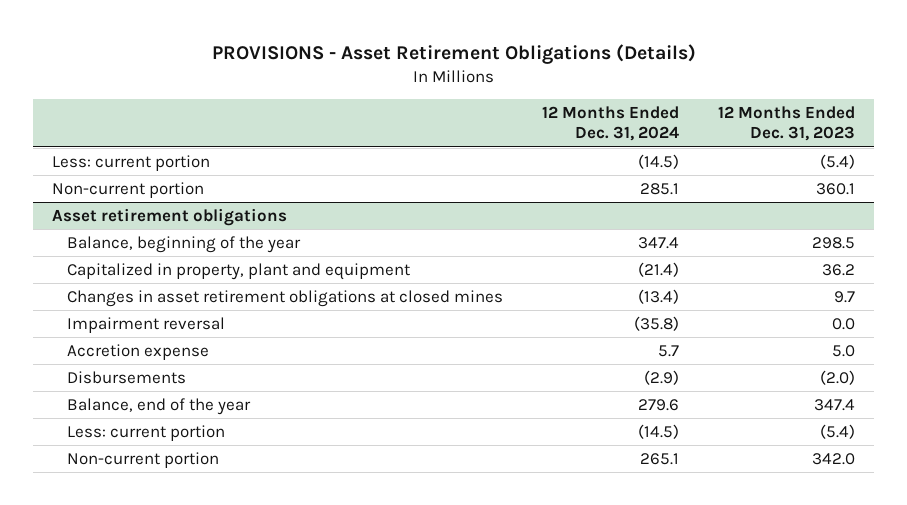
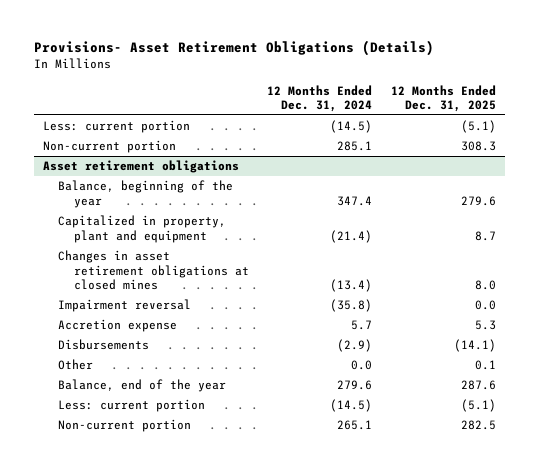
- PROVISIONS - Asset Retirement Obligations (Details)
+ Provisions- Asset Retirement Obligations (Details)
- | 12 Months Ended Dec. 31, 2024 | 12 Months Ended Dec. 31, 2023
+ | 12 Months Ended Dec. 31, 2024 | 12 Months Ended Dec. 31, 2025
@ Asset retirement obligations
+ Other | 0.0 | 0.1

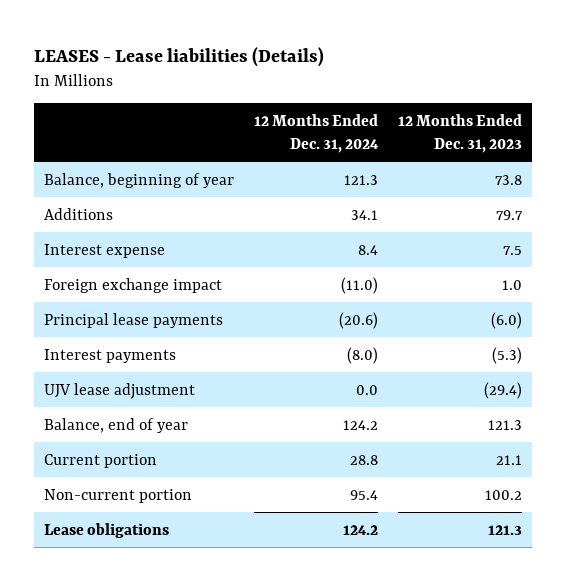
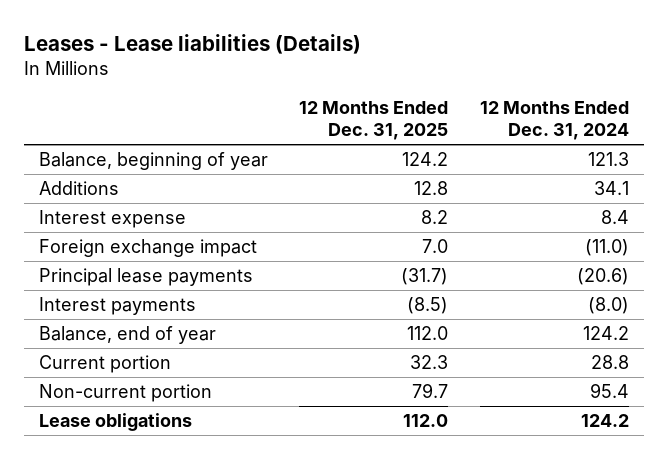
- LEASES - Lease liabilities (Details)
+ Leases - Lease liabilities (Details)
- | 12 Months Ended Dec. 31, 2024 | 12 Months Ended Dec. 31, 2023
+ | 12 Months Ended Dec. 31, 2025 | 12 Months Ended Dec. 31, 2024
- UJV lease adjustment | 0.0 | (29.4)

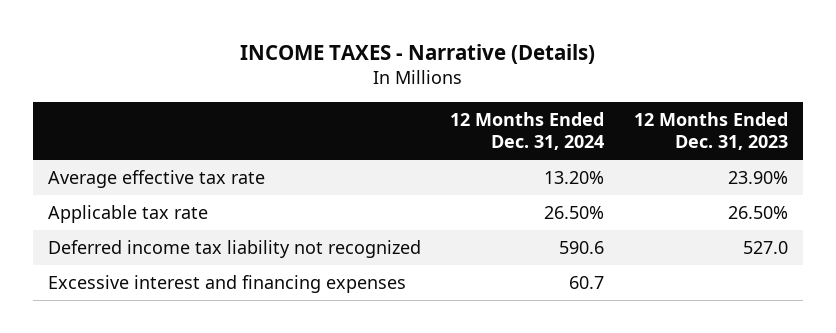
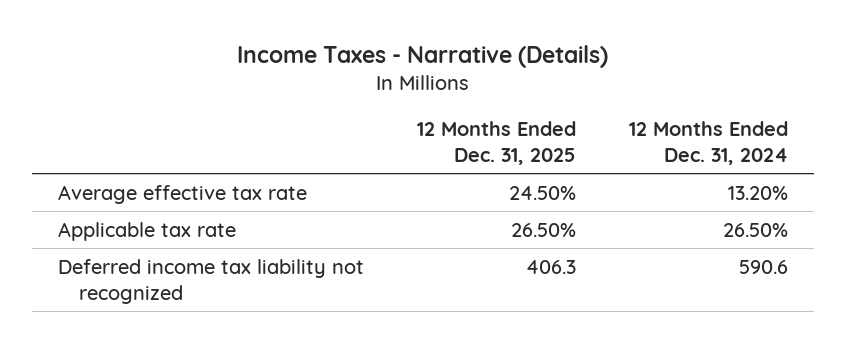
- INCOME TAXES - Narrative (Details)
+ Income Taxes - Narrative (Details)
- | 12 Months Ended Dec. 31, 2024 | 12 Months Ended Dec. 31, 2023
+ | 12 Months Ended Dec. 31, 2025 | 12 Months Ended Dec. 31, 2024
- Excessive interest and financing expenses | 60.7 |

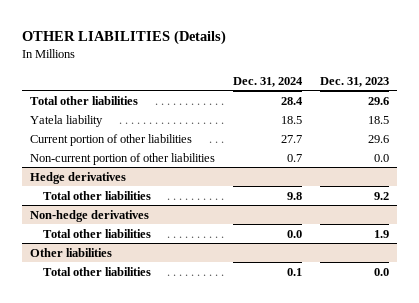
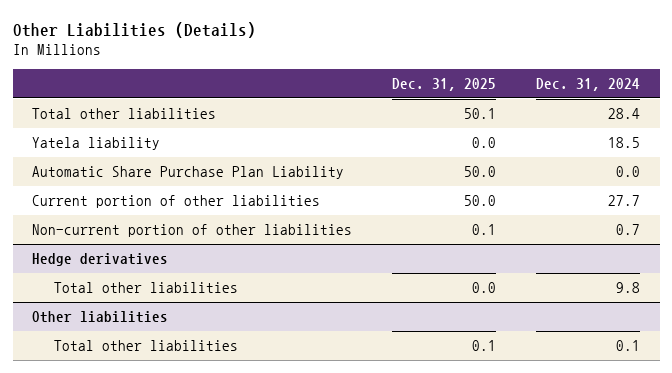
- OTHER LIABILITIES (Details)
+ Other Liabilities (Details)
- | Dec. 31, 2024 | Dec. 31, 2023
+ | Dec. 31, 2025 | Dec. 31, 2024
+ Automatic Share Purchase Plan Liability | 50.0 | 0.0
- Non-hedge derivatives
- Total other liabilities | 0.0 | 1.9

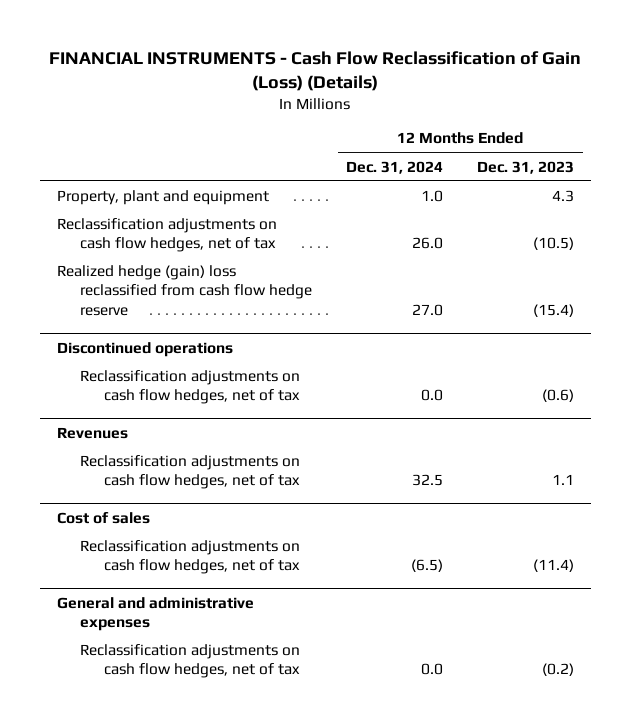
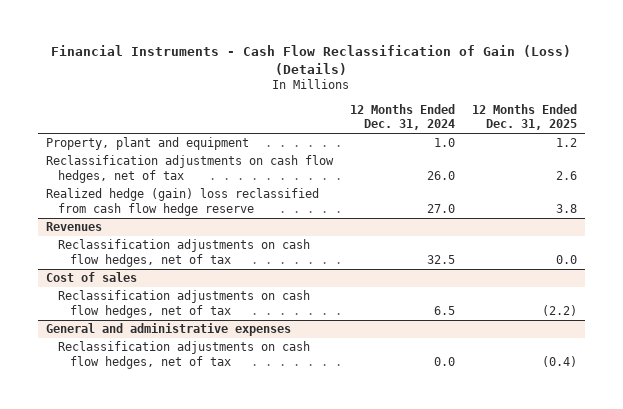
- FINANCIAL INSTRUMENTS - Cash Flow Reclassification of Gain (Loss) (Details)
+ Financial Instruments - Cash Flow Reclassification of Gain (Loss) (Details)
- | 12 Months Ended Dec. 31, 2024 | 12 Months Ended Dec. 31, 2023
+ | 12 Months Ended Dec. 31, 2024 | 12 Months Ended Dec. 31, 2025
- Discontinued operations
- Reclassification adjustments on cash flow hedges, net of tax | 0.0 | (0.6)
@ Cost of sales
- Reclassification adjustments on cash flow hedges, net of tax | (6.5) | (11.4)
+ Reclassification adjustments on cash flow hedges, net of tax | 6.5 | (2.2)

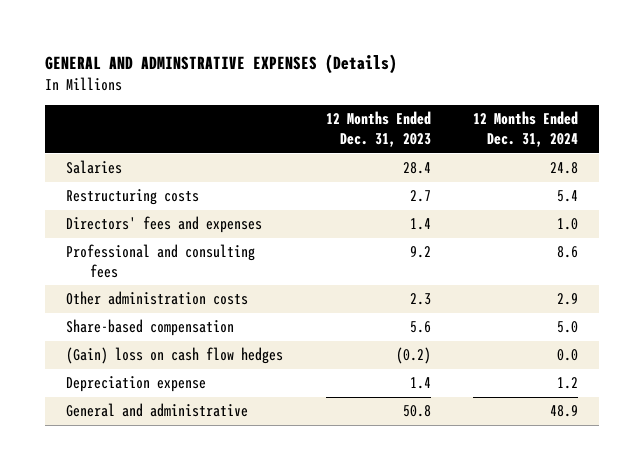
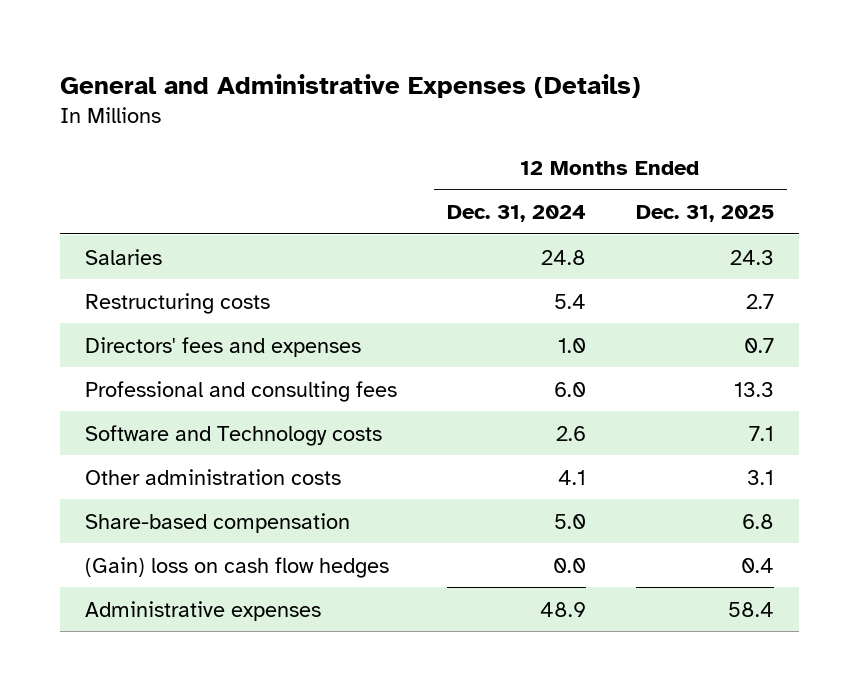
- GENERAL AND ADMINSTRATIVE EXPENSES (Details)
+ General and Administrative Expenses (Details)
- | 12 Months Ended Dec. 31, 2023 | 12 Months Ended Dec. 31, 2024
+ | 12 Months Ended Dec. 31, 2024 | 12 Months Ended Dec. 31, 2025
- Professional and consulting fees | 9.2 | 8.6
- Other administration costs | 2.3 | 2.9
+ Professional and consulting fees | 6.0 | 13.3
+ Software and Technology costs | 2.6 | 7.1
+ Other administration costs | 4.1 | 3.1
- Depreciation expense | 1.4 | 1.2
- General and administrative | 50.8 | 48.9
+ Administrative expenses | 48.9 | 58.4

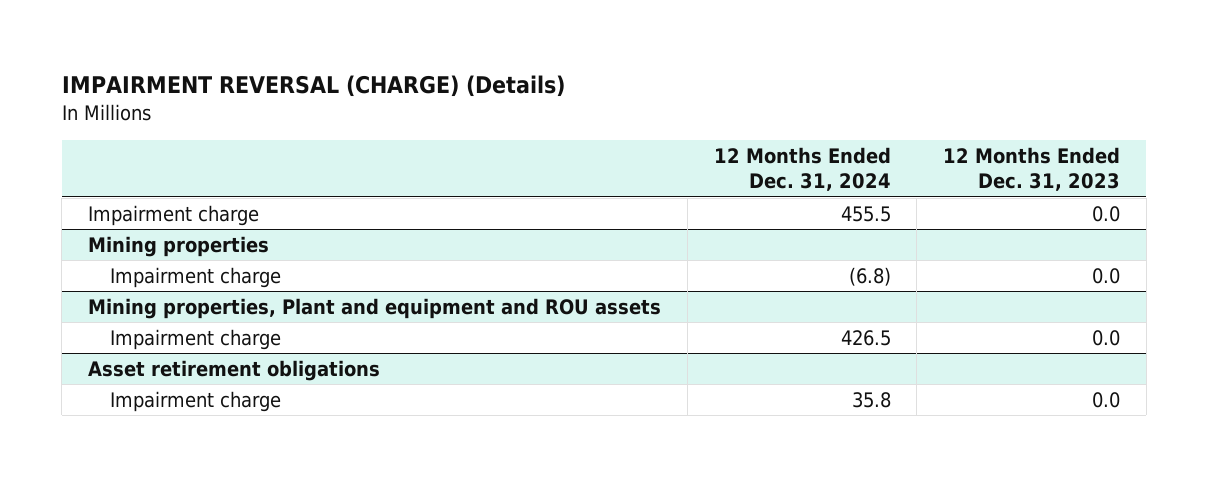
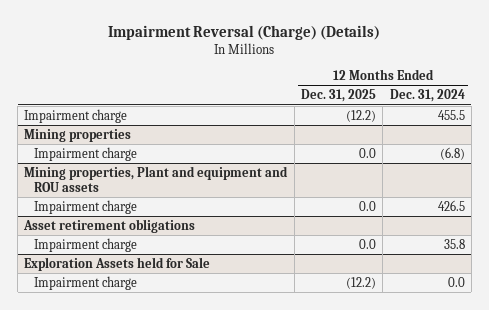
- IMPAIRMENT REVERSAL (CHARGE) (Details)
+ Impairment Reversal (Charge) (Details)
- | 12 Months Ended Dec. 31, 2024 | 12 Months Ended Dec. 31, 2023
+ | 12 Months Ended Dec. 31, 2025 | 12 Months Ended Dec. 31, 2024
+ Exploration Assets held for Sale
+ Impairment charge | (12.2) | 0.0

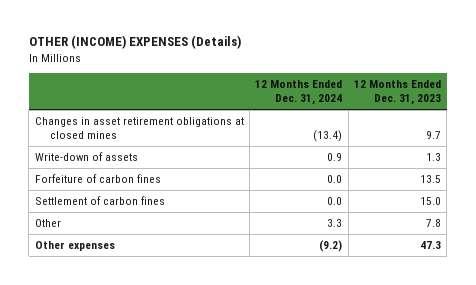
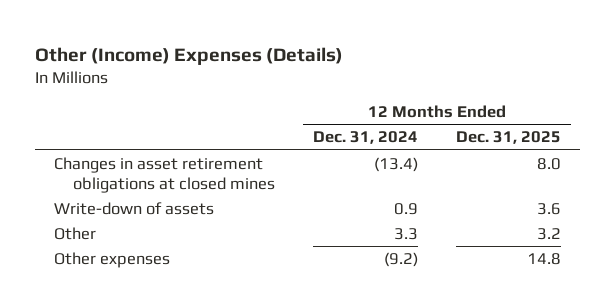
- OTHER (INCOME) EXPENSES (Details)
+ Other (Income) Expenses (Details)
- | 12 Months Ended Dec. 31, 2024 | 12 Months Ended Dec. 31, 2023
+ | 12 Months Ended Dec. 31, 2024 | 12 Months Ended Dec. 31, 2025
- Forfeiture of carbon fines | 0.0 | 13.5
- Settlement of carbon fines | 0.0 | 15.0

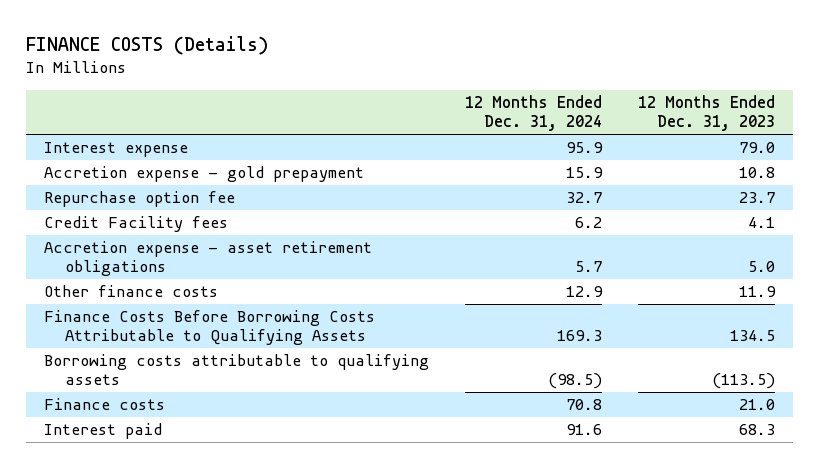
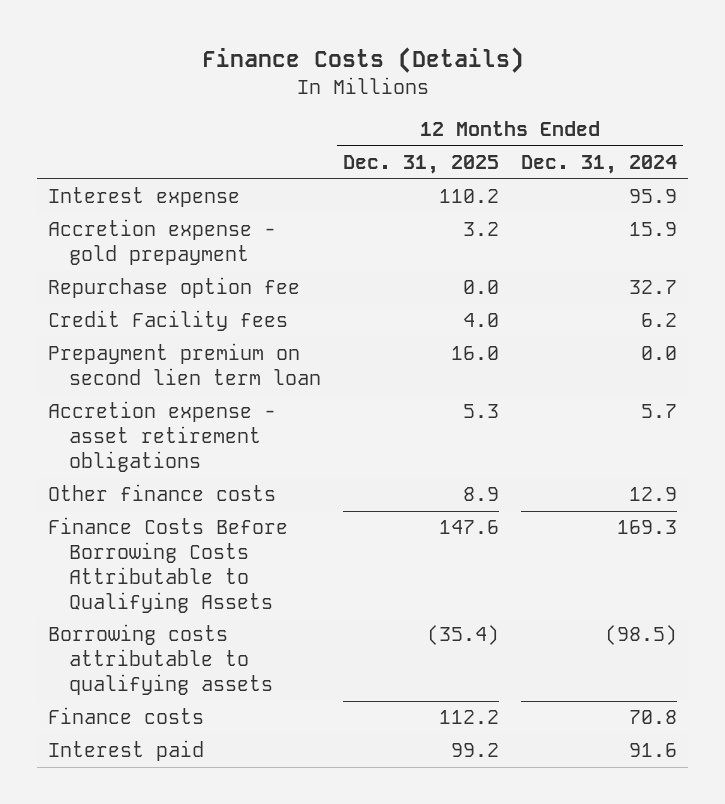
- FINANCE COSTS (Details)
+ Finance Costs (Details)
- | 12 Months Ended Dec. 31, 2024 | 12 Months Ended Dec. 31, 2023
+ | 12 Months Ended Dec. 31, 2025 | 12 Months Ended Dec. 31, 2024
+ Prepayment premium on second lien term loan | 16.0 | 0.0

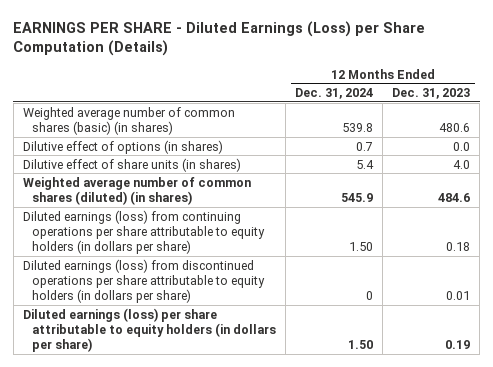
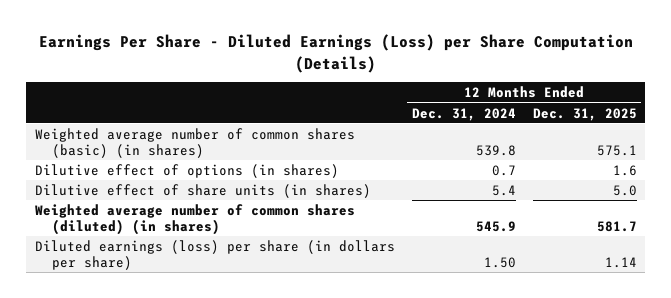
- EARNINGS PER SHARE - Diluted Earnings (Loss) per Share Computation (Details)
+ Earnings Per Share - Diluted Earnings (Loss) per Share Computation (Details)
- | 12 Months Ended Dec. 31, 2024 | 12 Months Ended Dec. 31, 2023
+ | 12 Months Ended Dec. 31, 2024 | 12 Months Ended Dec. 31, 2025
- Diluted earnings (loss) from continuing operations per share attributable to equity holders (in dollars per share) | 1.50 | 0.18
- Diluted earnings (loss) from discontinued operations per share attributable to equity holders (in dollars per share) | 0 | 0.01
- Diluted earnings (loss) per share attributable to equity holders (in dollars per share) | 1.50 | 0.19
+ Diluted earnings (loss) per share (in dollars per share) | 1.50 | 1.14

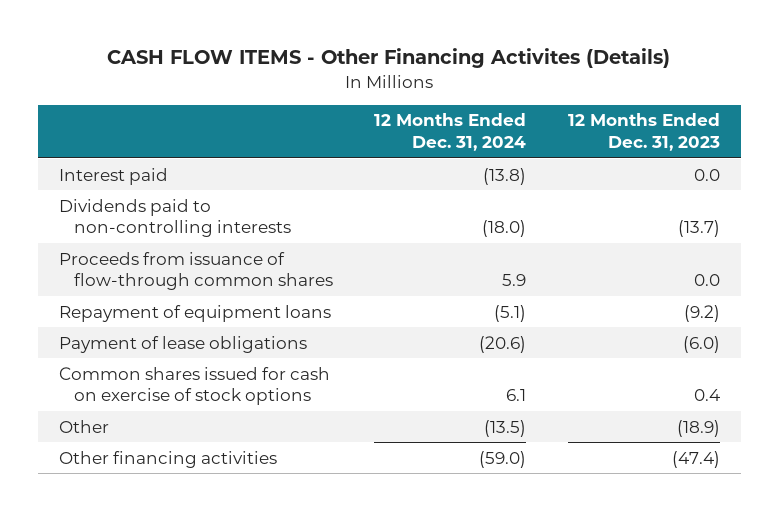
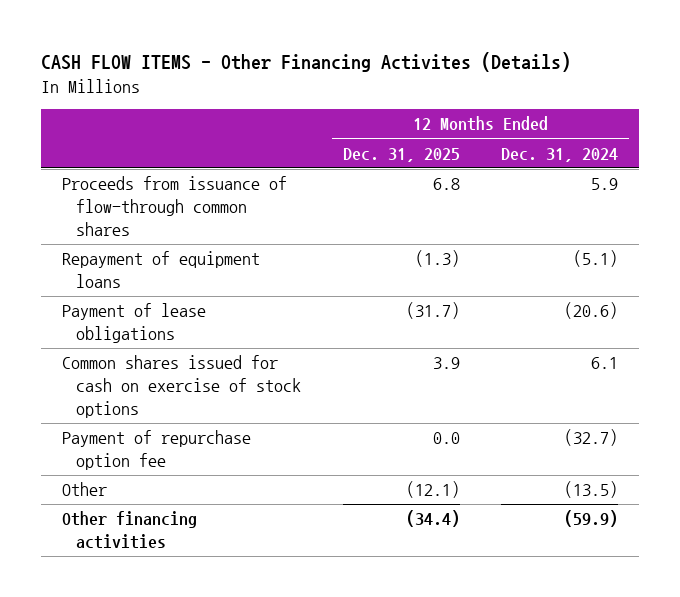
- | 12 Months Ended Dec. 31, 2024 | 12 Months Ended Dec. 31, 2023
+ | 12 Months Ended Dec. 31, 2025 | 12 Months Ended Dec. 31, 2024
- Interest paid | (13.8) | 0.0
- Dividends paid to non-controlling interests | (18.0) | (13.7)
+ Payment of repurchase option fee | 0.0 | (32.7)
- Other financing activities | (59.0) | (47.4)
+ Other financing activities | (34.4) | (59.9)

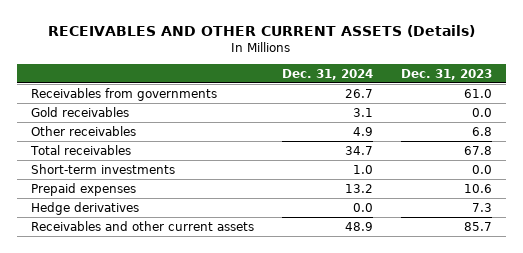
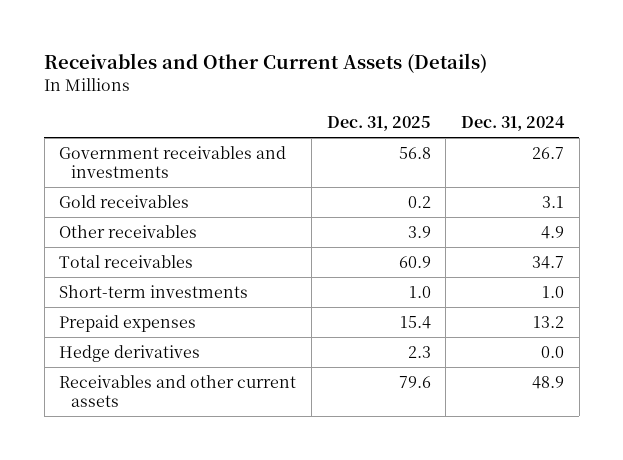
- RECEIVABLES AND OTHER CURRENT ASSETS (Details)
+ Receivables and Other Current Assets (Details)
- | Dec. 31, 2024 | Dec. 31, 2023
+ | Dec. 31, 2025 | Dec. 31, 2024
- Receivables from governments | 26.7 | 61.0
+ Government receivables and investments | 56.8 | 26.7

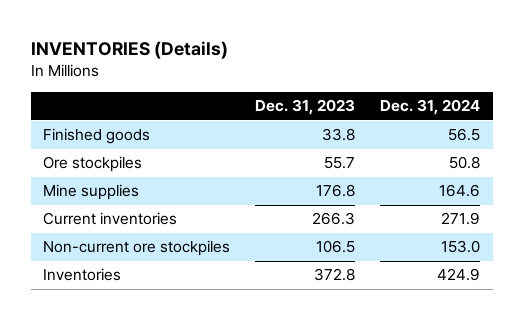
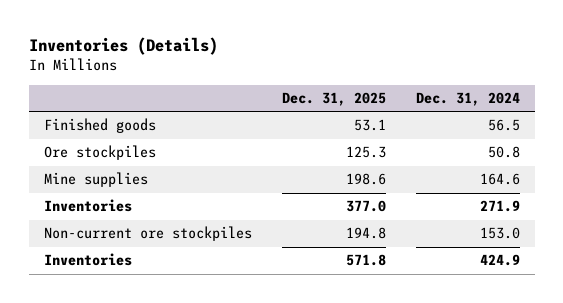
- INVENTORIES (Details)
+ Inventories (Details)
- | Dec. 31, 2023 | Dec. 31, 2024
+ | Dec. 31, 2025 | Dec. 31, 2024
- Current inventories | 266.3 | 271.9
+ Inventories | 377.0 | 271.9

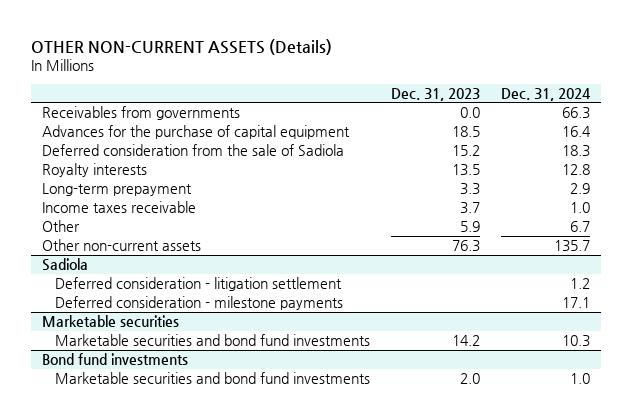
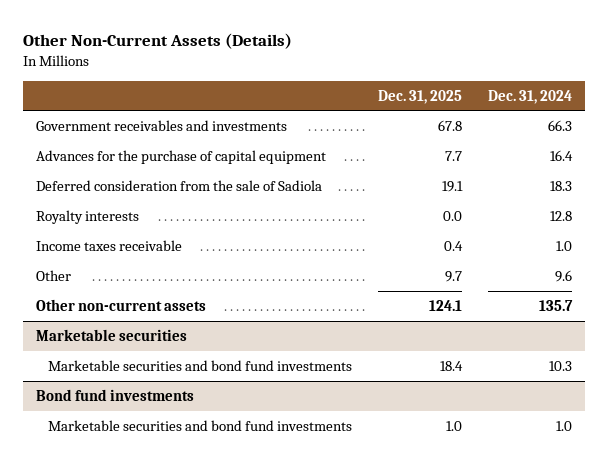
- OTHER NON-CURRENT ASSETS (Details)
+ Other Non-Current Assets (Details)
- | Dec. 31, 2023 | Dec. 31, 2024
+ | Dec. 31, 2025 | Dec. 31, 2024
- Receivables from governments | 0.0 | 66.3
+ Government receivables and investments | 67.8 | 66.3
- Long-term prepayment | 3.3 | 2.9
- Other | 5.9 | 6.7
+ Other | 9.7 | 9.6
- Sadiola
- Deferred consideration - litigation settlement | | 1.2
- Deferred consideration - milestone payments | | 17.1

